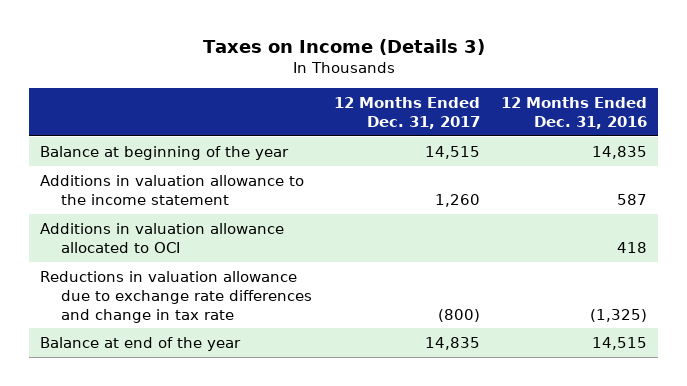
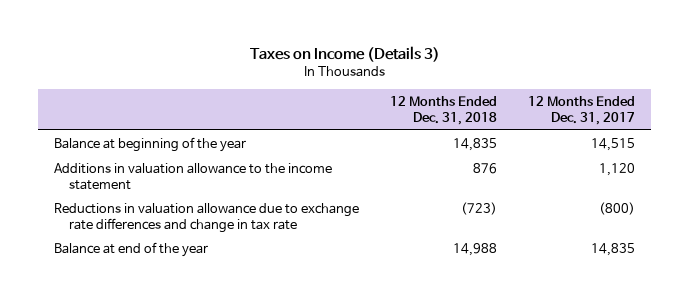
- | 12 Months Ended Dec. 31, 2017 | 12 Months Ended Dec. 31, 2016
+ | 12 Months Ended Dec. 31, 2018 | 12 Months Ended Dec. 31, 2017
- Additions in valuation allowance to the income statement | 1,260 | 587
- Additions in valuation allowance allocated to OCI | | 418
+ Additions in valuation allowance to the income statement | 876 | 1,120

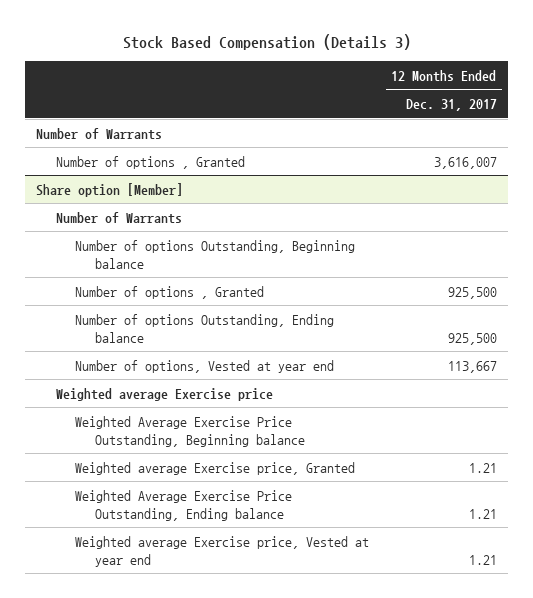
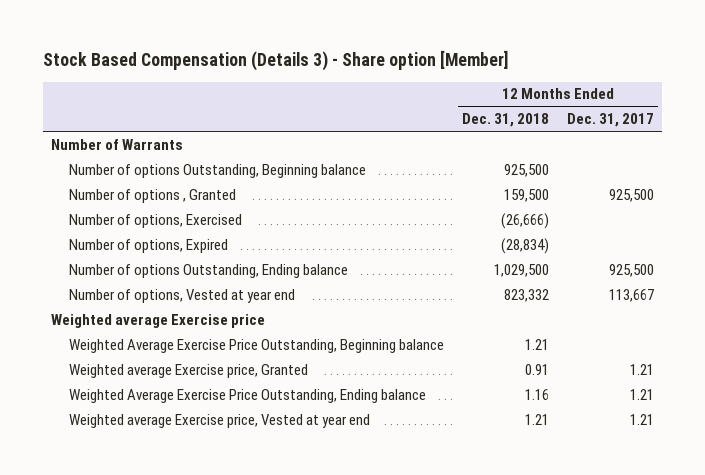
- Stock Based Compensation (Details 3)
+ Stock Based Compensation (Details 3) - Share option [Member]
- | 12 Months Ended Dec. 31, 2017
+ | 12 Months Ended Dec. 31, 2018 | 12 Months Ended Dec. 31, 2017
- Number of options , Granted | 3,616,007
- Share option [Member]
- Number of Warrants
+ Number of options, Exercised | (26,666) |
+ Number of options, Expired | (28,834) |

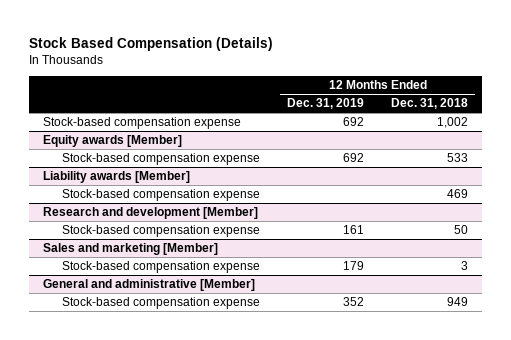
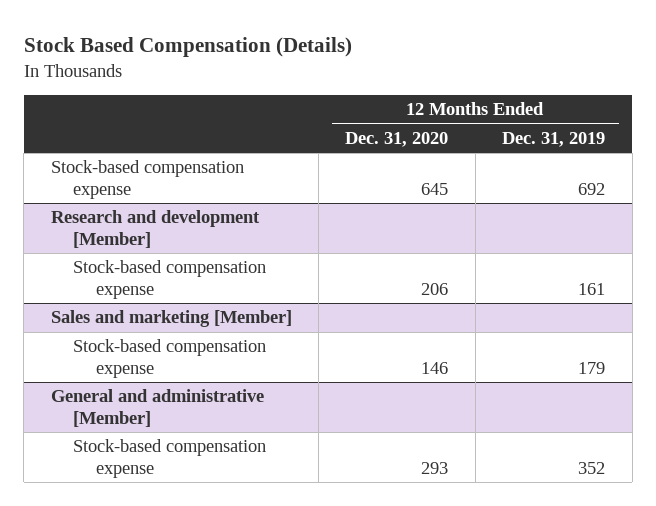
- | 12 Months Ended Dec. 31, 2019 | 12 Months Ended Dec. 31, 2018
+ | 12 Months Ended Dec. 31, 2020 | 12 Months Ended Dec. 31, 2019
- Equity awards [Member]
- Stock-based compensation expense | 692 | 533
- Liability awards [Member]
- Stock-based compensation expense | | 469

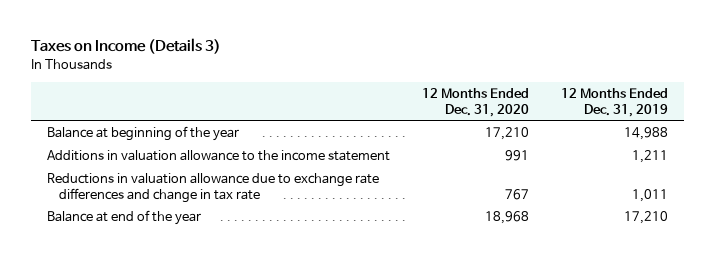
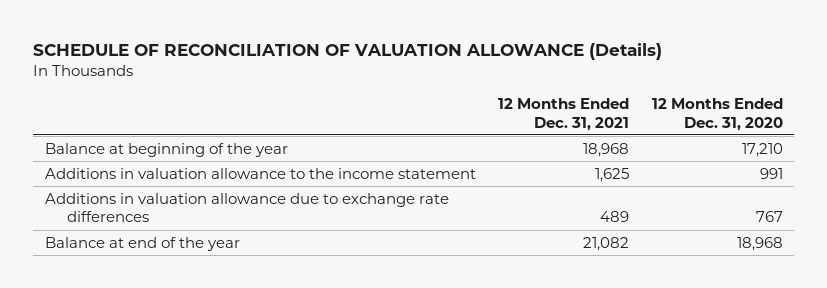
- Taxes on Income (Details 3)
+ SCHEDULE OF RECONCILIATION OF VALUATION ALLOWANCE (Details)
- | 12 Months Ended Dec. 31, 2020 | 12 Months Ended Dec. 31, 2019
+ | 12 Months Ended Dec. 31, 2021 | 12 Months Ended Dec. 31, 2020
- Reductions in valuation allowance due to exchange rate differences and change in tax rate | 767 | 1,011
+ Additions in valuation allowance due to exchange rate differences | 489 | 767

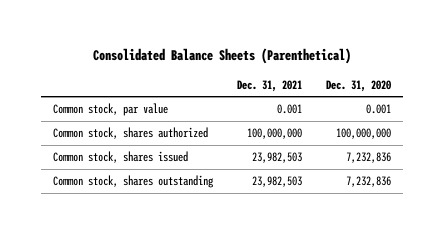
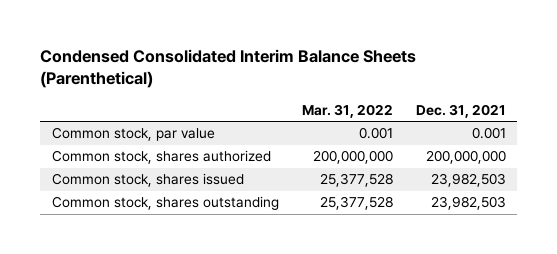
- Consolidated Balance Sheets (Parenthetical)
+ Condensed Consolidated Interim Balance Sheets (Parenthetical)
- | Dec. 31, 2021 | Dec. 31, 2020
+ | Mar. 31, 2022 | Dec. 31, 2021
- Common stock, shares authorized | 100,000,000 | 100,000,000
+ Common stock, shares authorized | 200,000,000 | 200,000,000

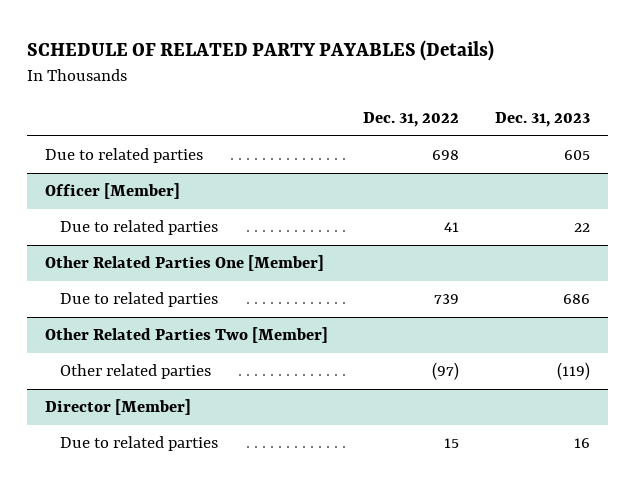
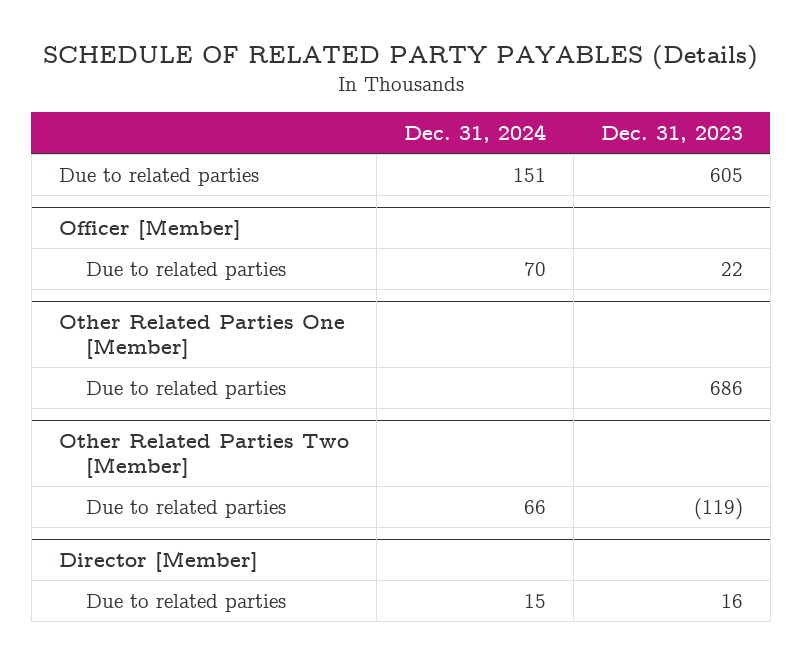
- | Dec. 31, 2022 | Dec. 31, 2023
+ | Dec. 31, 2024 | Dec. 31, 2023
@ Other Related Parties Two [Member]
- Other related parties | (97) | (119)
+ Due to related parties | 66 | (119)

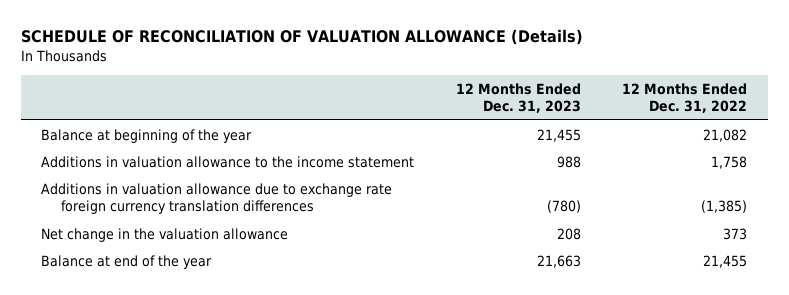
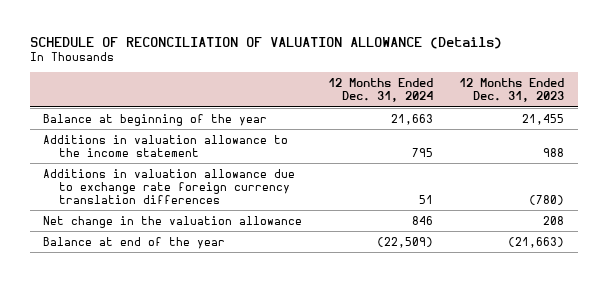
- | 12 Months Ended Dec. 31, 2023 | 12 Months Ended Dec. 31, 2022
+ | 12 Months Ended Dec. 31, 2024 | 12 Months Ended Dec. 31, 2023
- Balance at end of the year | 21,663 | 21,455
+ Balance at end of the year | (22,509) | (21,663)

